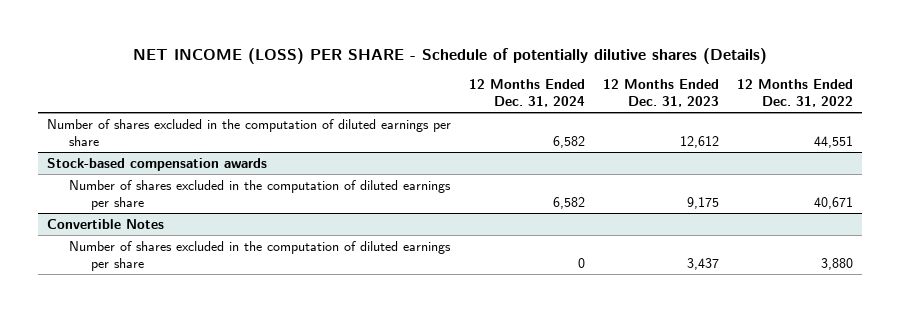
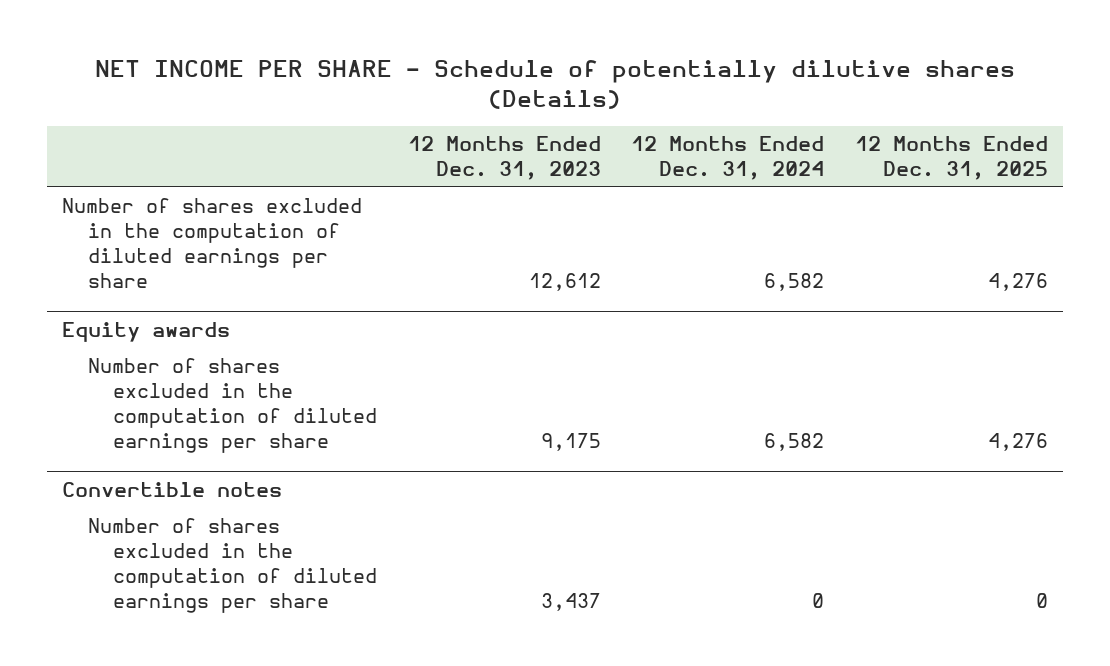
- NET INCOME (LOSS) PER SHARE - Schedule of potentially dilutive shares (Details)
+ NET INCOME PER SHARE - Schedule of potentially dilutive shares (Details)
- | 12 Months Ended Dec. 31, 2024 | 12 Months Ended Dec. 31, 2023 | 12 Months Ended Dec. 31, 2022
+ | 12 Months Ended Dec. 31, 2023 | 12 Months Ended Dec. 31, 2024 | 12 Months Ended Dec. 31, 2025
- Stock-based compensation awards
+ Equity awards
- Convertible Notes
+ Convertible notes

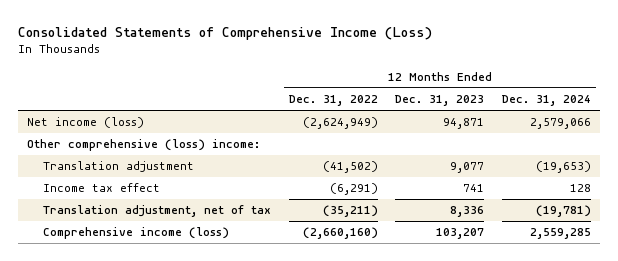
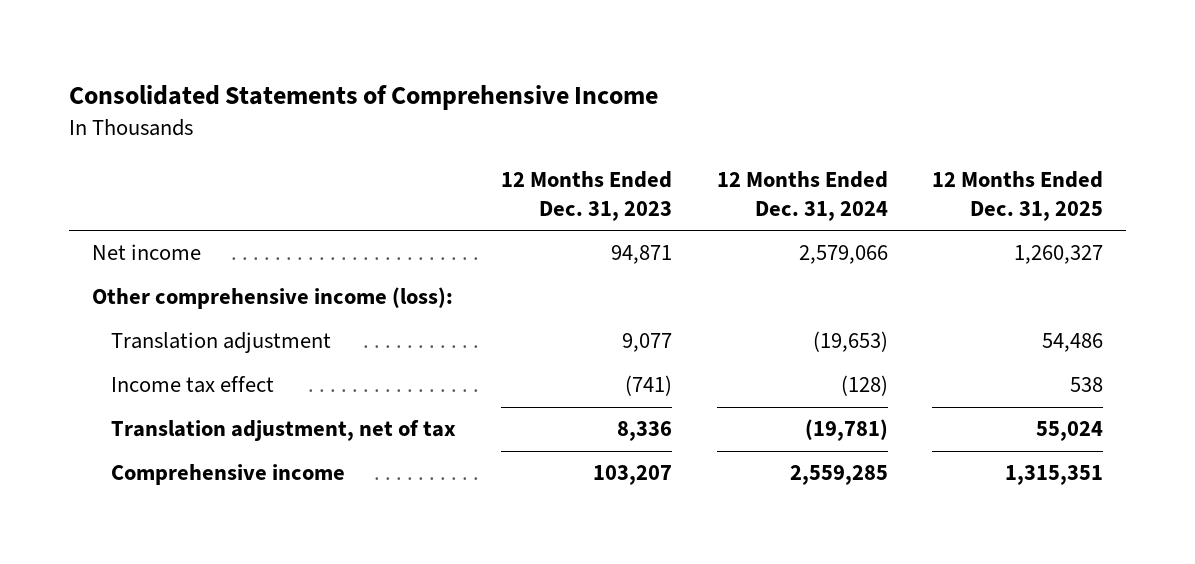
- Consolidated Statements of Comprehensive Income (Loss)
+ Consolidated Statements of Comprehensive Income
- | 12 Months Ended Dec. 31, 2022 | 12 Months Ended Dec. 31, 2023 | 12 Months Ended Dec. 31, 2024
+ | 12 Months Ended Dec. 31, 2023 | 12 Months Ended Dec. 31, 2024 | 12 Months Ended Dec. 31, 2025
- Net income (loss) | (2,624,949) | 94,871 | 2,579,066
- Other comprehensive (loss) income:
+ Net income | 94,871 | 2,579,066 | 1,260,327
+ Other comprehensive income (loss):
- Income tax effect | (6,291) | 741 | 128
+ Income tax effect | (741) | (128) | 538
- Comprehensive income (loss) | (2,660,160) | 103,207 | 2,559,285
+ Comprehensive income | 103,207 | 2,559,285 | 1,315,351

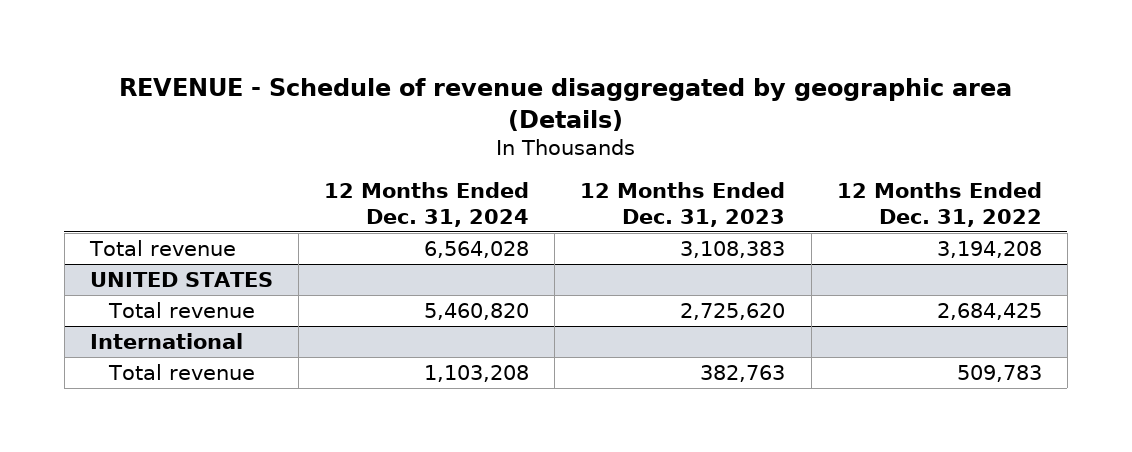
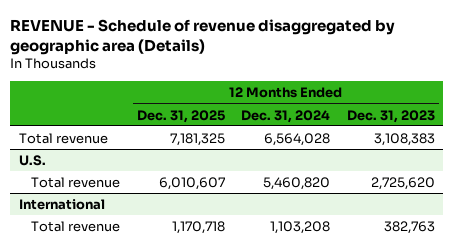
- | 12 Months Ended Dec. 31, 2024 | 12 Months Ended Dec. 31, 2023 | 12 Months Ended Dec. 31, 2022
+ | 12 Months Ended Dec. 31, 2025 | 12 Months Ended Dec. 31, 2024 | 12 Months Ended Dec. 31, 2023
- UNITED STATES
+ U.S.

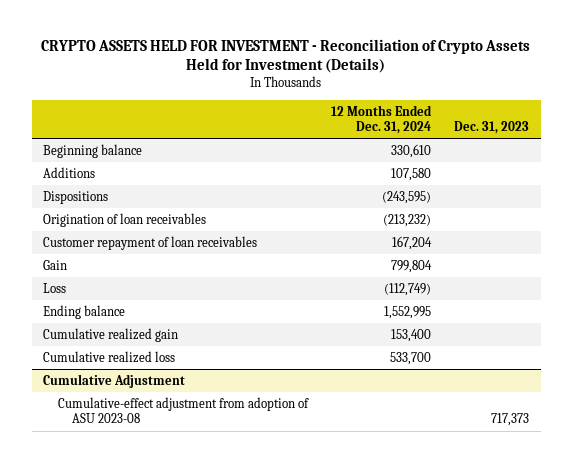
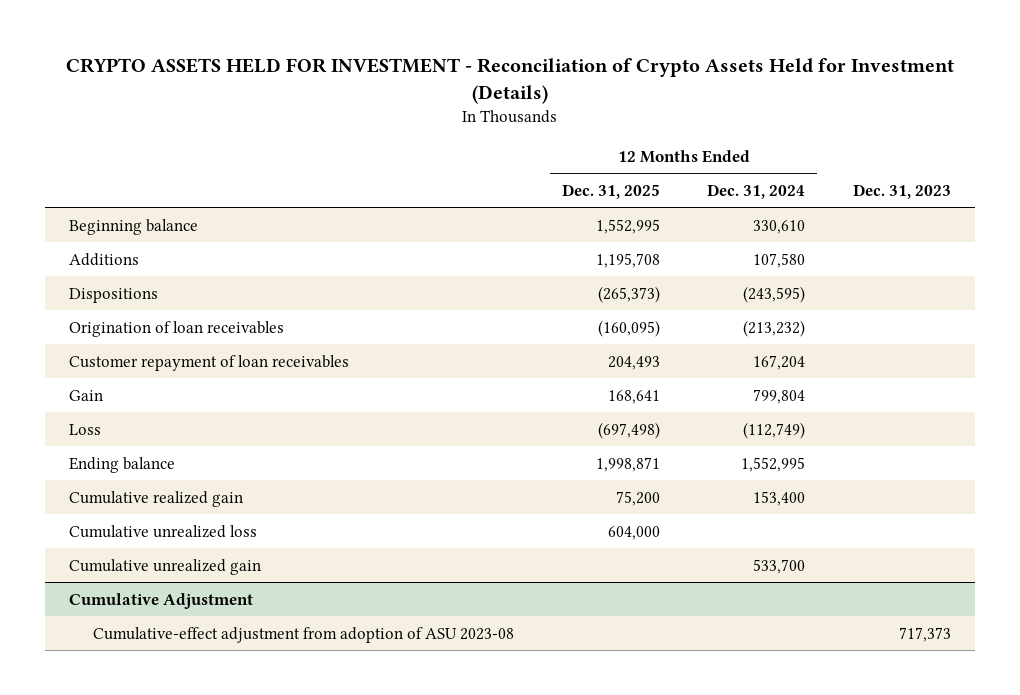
- | 12 Months Ended Dec. 31, 2024 | Dec. 31, 2023
+ | 12 Months Ended Dec. 31, 2025 | 12 Months Ended Dec. 31, 2024 | Dec. 31, 2023
- Cumulative realized loss | 533,700 |
+ Cumulative unrealized loss | 604,000 | |
+ Cumulative unrealized gain | | 533,700 |

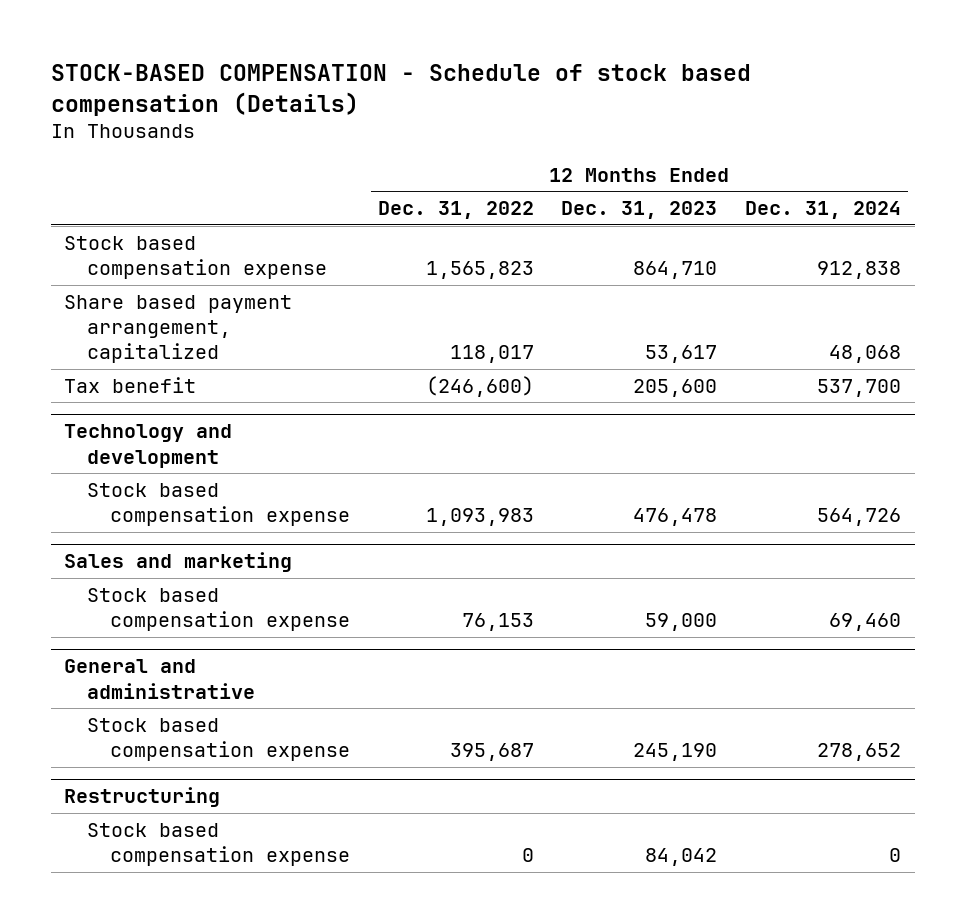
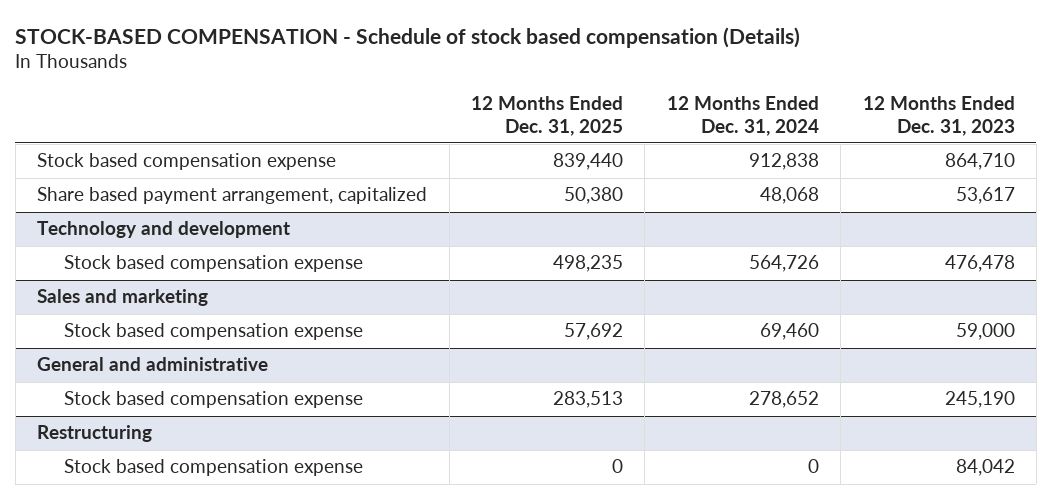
- | 12 Months Ended Dec. 31, 2022 | 12 Months Ended Dec. 31, 2023 | 12 Months Ended Dec. 31, 2024
+ | 12 Months Ended Dec. 31, 2025 | 12 Months Ended Dec. 31, 2024 | 12 Months Ended Dec. 31, 2023
- Tax benefit | (246,600) | 205,600 | 537,700

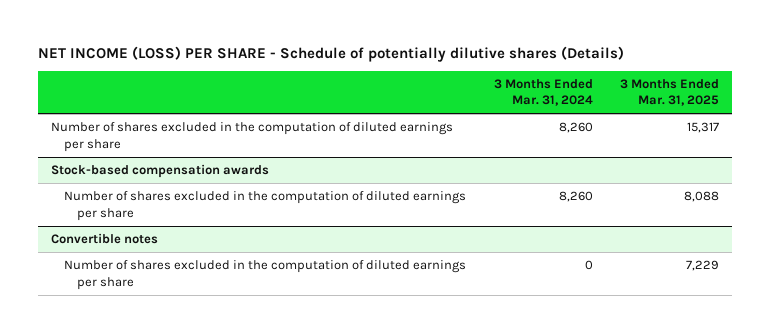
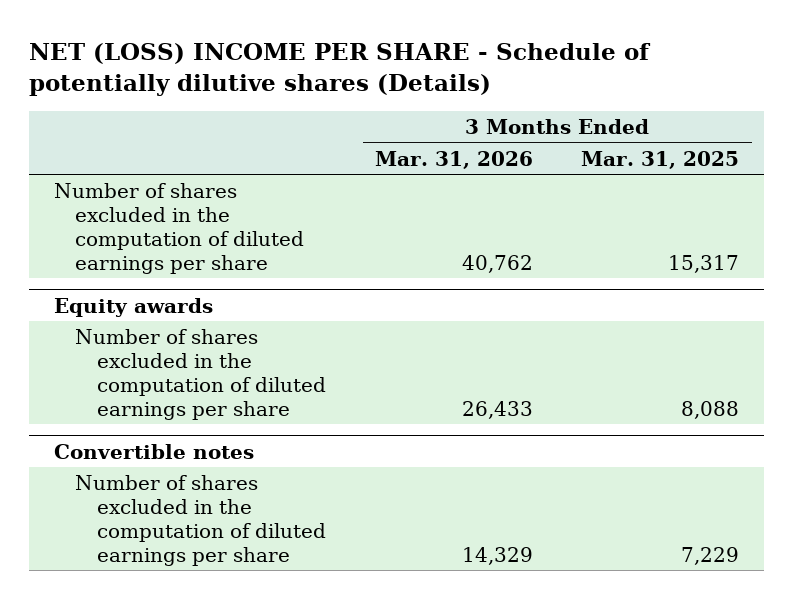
- NET INCOME (LOSS) PER SHARE - Schedule of potentially dilutive shares (Details)
+ NET (LOSS) INCOME PER SHARE - Schedule of potentially dilutive shares (Details)
- | 3 Months Ended Mar. 31, 2024 | 3 Months Ended Mar. 31, 2025
+ | 3 Months Ended Mar. 31, 2026 | 3 Months Ended Mar. 31, 2025
- Stock-based compensation awards
+ Equity awards

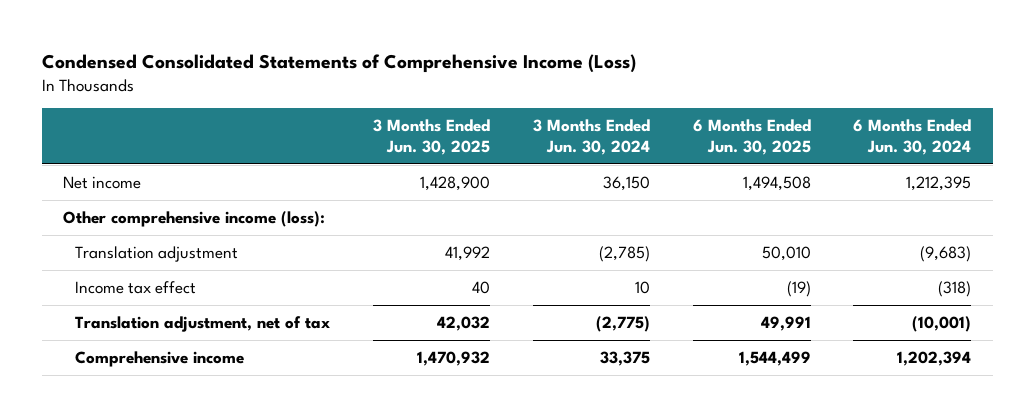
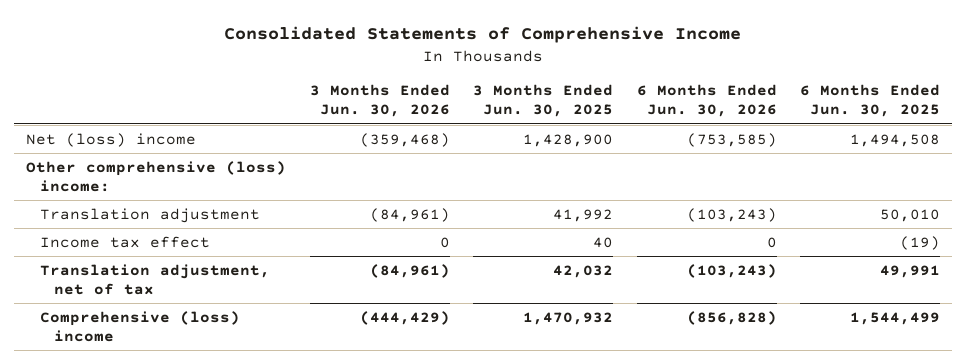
- Condensed Consolidated Statements of Comprehensive Income (Loss)
+ Consolidated Statements of Comprehensive Income
- | 3 Months Ended Jun. 30, 2025 | 3 Months Ended Jun. 30, 2024 | 6 Months Ended Jun. 30, 2025 | 6 Months Ended Jun. 30, 2024
+ | 3 Months Ended Jun. 30, 2026 | 3 Months Ended Jun. 30, 2025 | 6 Months Ended Jun. 30, 2026 | 6 Months Ended Jun. 30, 2025
- Net income | 1,428,900 | 36,150 | 1,494,508 | 1,212,395
- Other comprehensive income (loss):
+ Net (loss) income | (359,468) | 1,428,900 | (753,585) | 1,494,508
+ Other comprehensive (loss) income:
- Comprehensive income | 1,470,932 | 33,375 | 1,544,499 | 1,202,394
+ Comprehensive (loss) income | (444,429) | 1,470,932 | (856,828) | 1,544,499

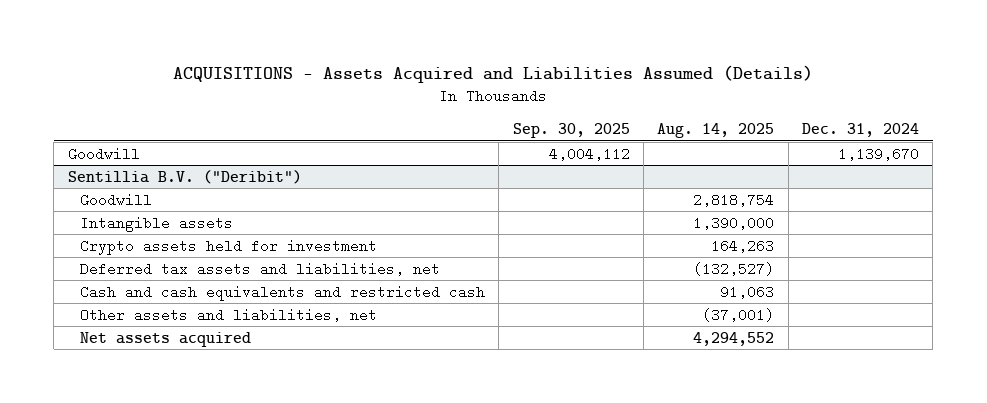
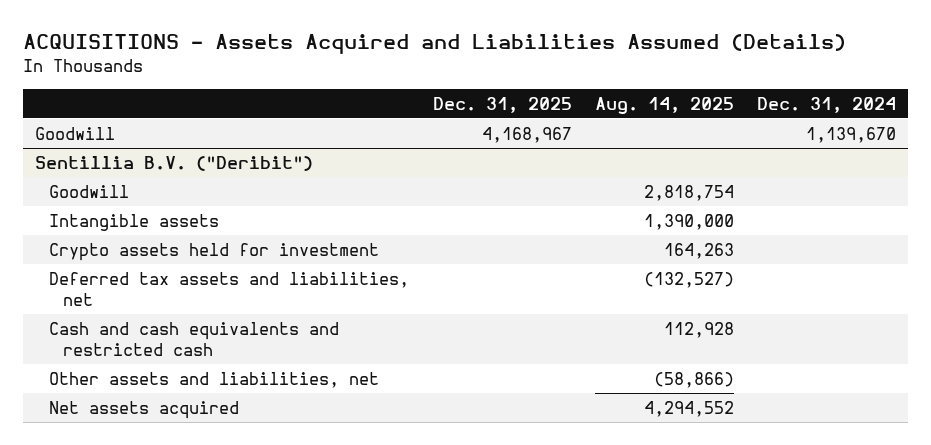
- | Sep. 30, 2025 | Aug. 14, 2025 | Dec. 31, 2024
+ | Dec. 31, 2025 | Aug. 14, 2025 | Dec. 31, 2024
@ Sentillia B.V. ("Deribit")
- Cash and cash equivalents and restricted cash | | 91,063 |
- Other assets and liabilities, net | | (37,001) |
+ Cash and cash equivalents and restricted cash | | 112,928 |
+ Other assets and liabilities, net | | (58,866) |

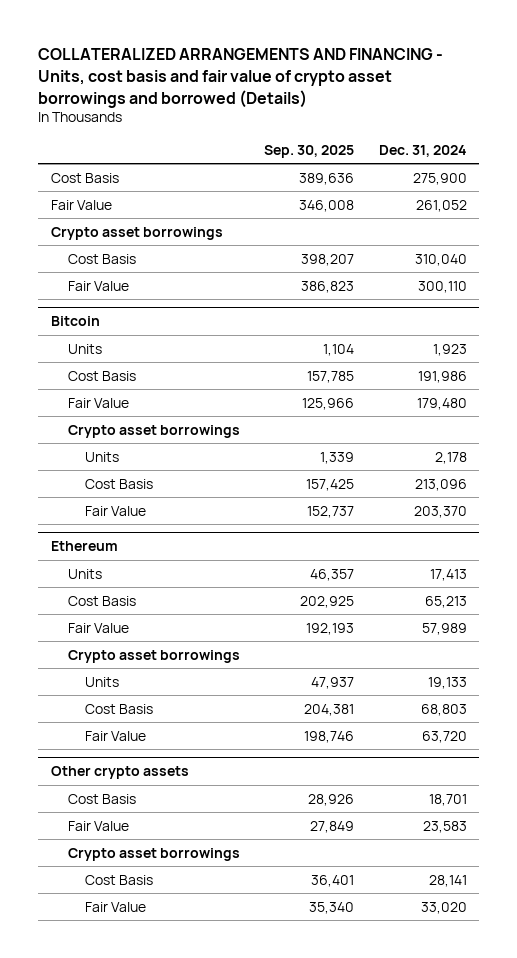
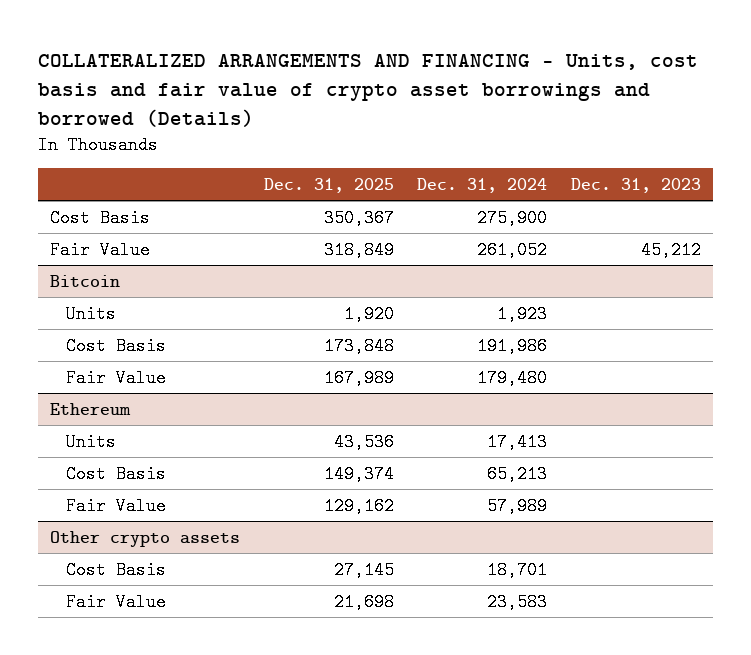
- | Sep. 30, 2025 | Dec. 31, 2024
+ | Dec. 31, 2025 | Dec. 31, 2024 | Dec. 31, 2023
- Crypto asset borrowings
- Cost Basis | 398,207 | 310,040
- Fair Value | 386,823 | 300,110
@ Bitcoin
- Crypto asset borrowings
- Units | 1,339 | 2,178
- Cost Basis | 157,425 | 213,096
- Fair Value | 152,737 | 203,370
@ Ethereum
- Crypto asset borrowings
- Units | 47,937 | 19,133
- Cost Basis | 204,381 | 68,803
- Fair Value | 198,746 | 63,720
@ Other crypto assets
- Crypto asset borrowings
- Cost Basis | 36,401 | 28,141
- Fair Value | 35,340 | 33,020

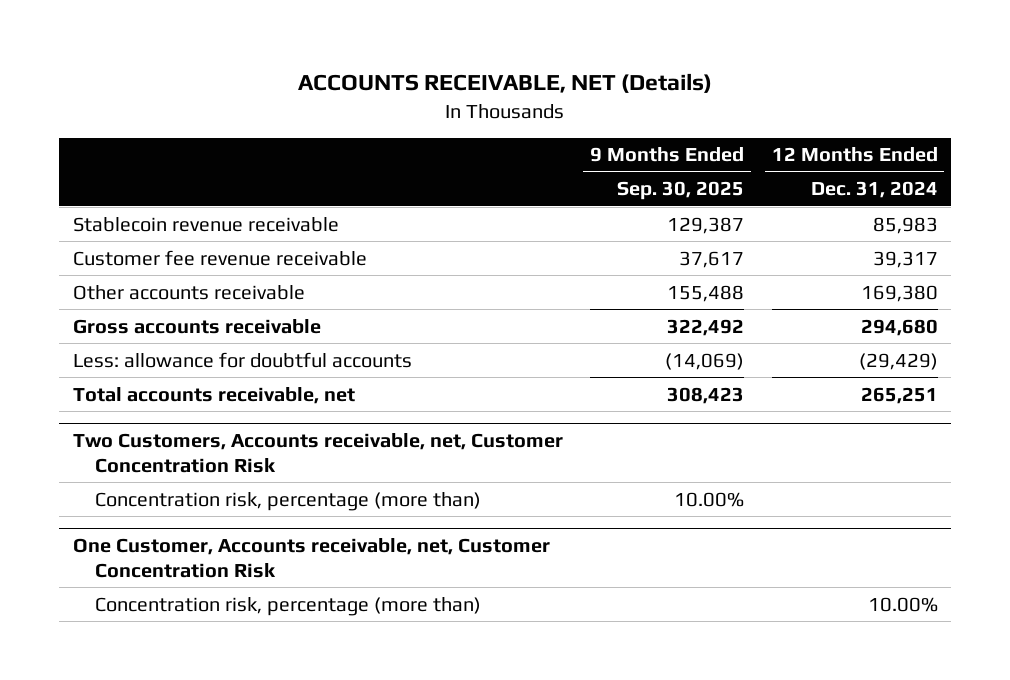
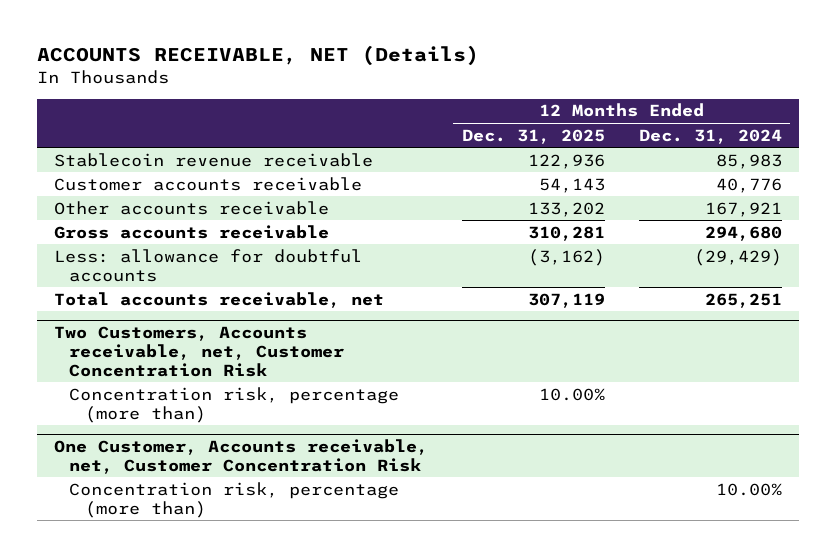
- | 9 Months Ended Sep. 30, 2025 | 12 Months Ended Dec. 31, 2024
+ | 12 Months Ended Dec. 31, 2025 | 12 Months Ended Dec. 31, 2024
- Customer fee revenue receivable | 37,617 | 39,317
- Other accounts receivable | 155,488 | 169,380
+ Customer accounts receivable | 54,143 | 40,776
+ Other accounts receivable | 133,202 | 167,921

